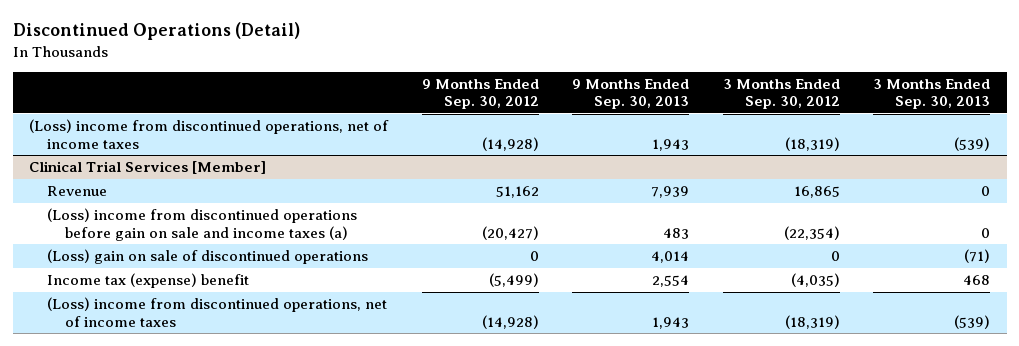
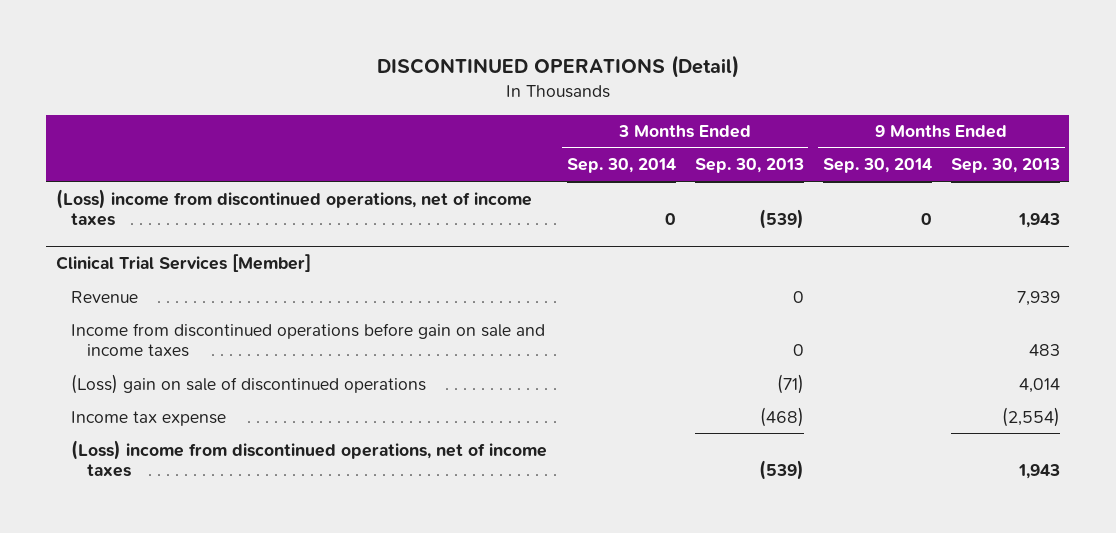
- Discontinued Operations (Detail)
+ DISCONTINUED OPERATIONS (Detail)
- | 9 Months Ended Sep. 30, 2012 | 9 Months Ended Sep. 30, 2013 | 3 Months Ended Sep. 30, 2012 | 3 Months Ended Sep. 30, 2013
+ | 3 Months Ended Sep. 30, 2014 | 3 Months Ended Sep. 30, 2013 | 9 Months Ended Sep. 30, 2014 | 9 Months Ended Sep. 30, 2013
@ Clinical Trial Services [Member]
- (Loss) income from discontinued operations before gain on sale and income taxes (a) | (20,427) | 483 | (22,354) | 0
+ Income from discontinued operations before gain on sale and income taxes | | 0 | | 483
- Income tax (expense) benefit | (5,499) | 2,554 | (4,035) | 468
+ Income tax expense | | (468) | | (2,554)

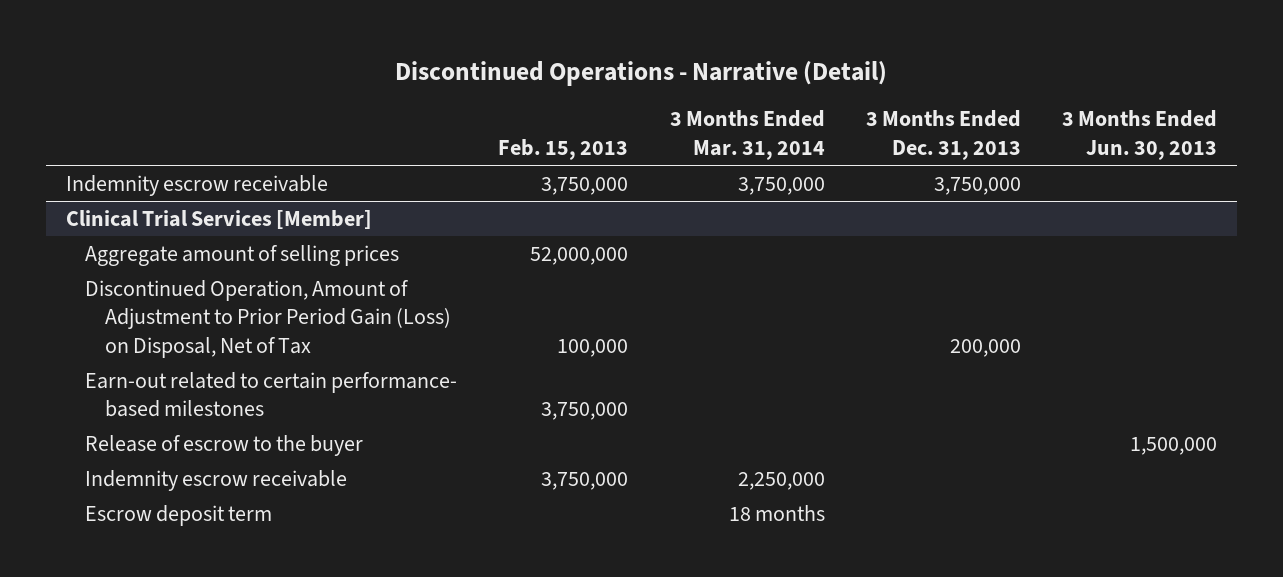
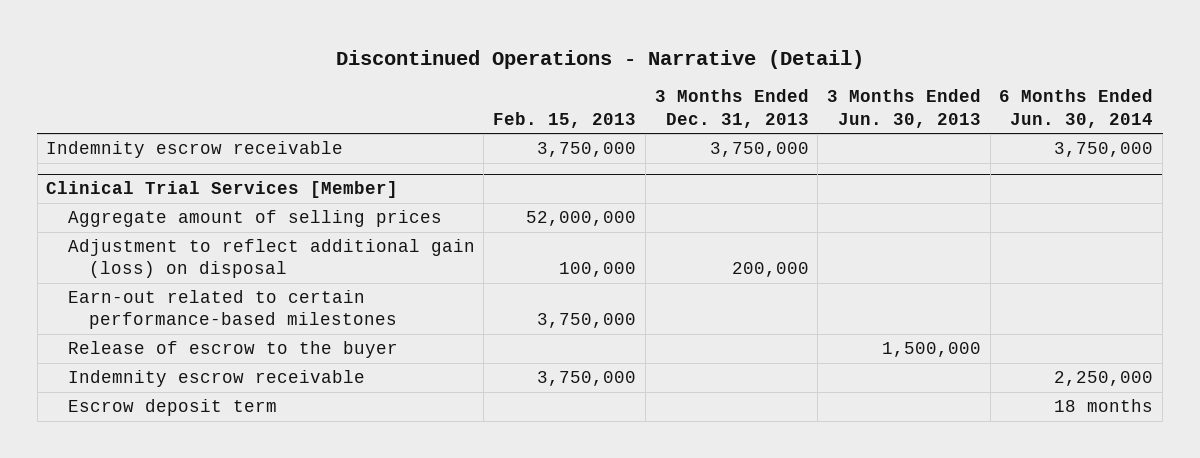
- | Feb. 15, 2013 | 3 Months Ended Mar. 31, 2014 | 3 Months Ended Dec. 31, 2013 | 3 Months Ended Jun. 30, 2013
+ | Feb. 15, 2013 | 3 Months Ended Dec. 31, 2013 | 3 Months Ended Jun. 30, 2013 | 6 Months Ended Jun. 30, 2014
@ Clinical Trial Services [Member]
- Discontinued Operation, Amount of Adjustment to Prior Period Gain (Loss) on Disposal, Net of Tax | 100,000 | | 200,000 |
- Earn-out related to certain performance- based milestones | 3,750,000 | | |
+ Adjustment to reflect additional gain (loss) on disposal | 100,000 | 200,000 | |
+ Earn-out related to certain performance-based milestones | 3,750,000 | | |

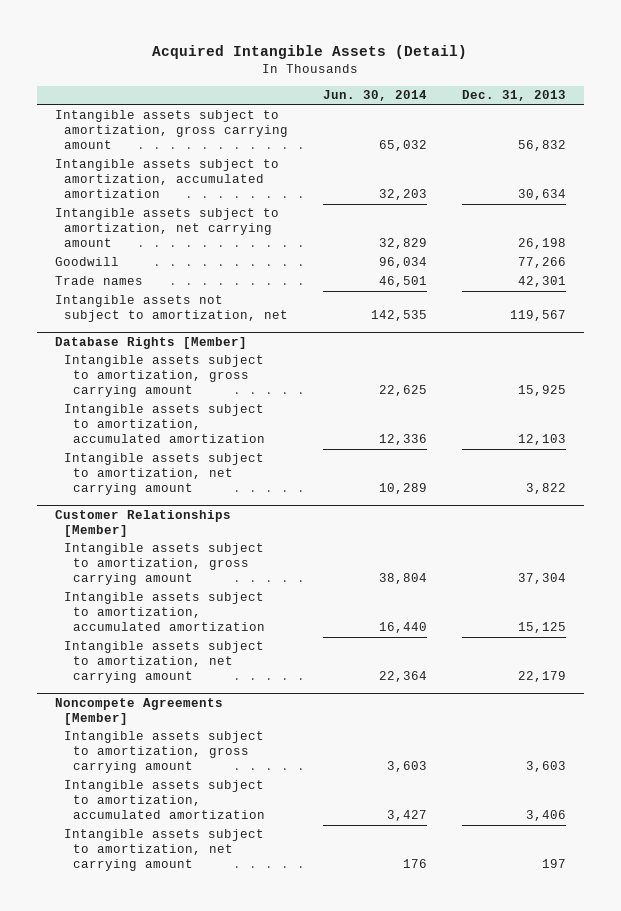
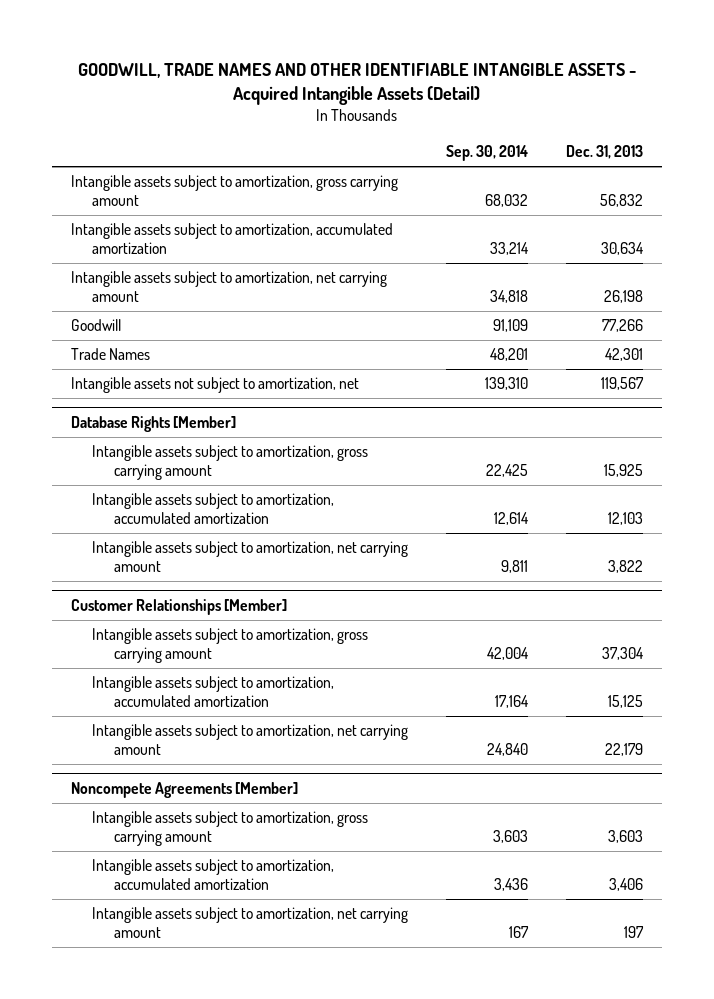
- Acquired Intangible Assets (Detail)
+ GOODWILL, TRADE NAMES AND OTHER IDENTIFIABLE INTANGIBLE ASSETS - Acquired Intangible Assets (Detail)
- | Jun. 30, 2014 | Dec. 31, 2013
+ | Sep. 30, 2014 | Dec. 31, 2013
- Trade names | 46,501 | 42,301
+ Trade Names | 48,201 | 42,301

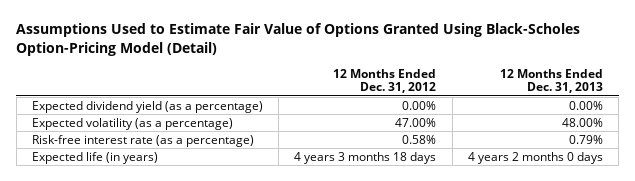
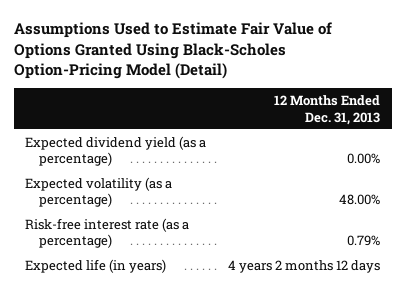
- | 12 Months Ended Dec. 31, 2012 | 12 Months Ended Dec. 31, 2013
+ | 12 Months Ended Dec. 31, 2013
- Expected life (in years) | 4 years 3 months 18 days | 4 years 2 months 0 days
+ Expected life (in years) | 4 years 2 months 12 days

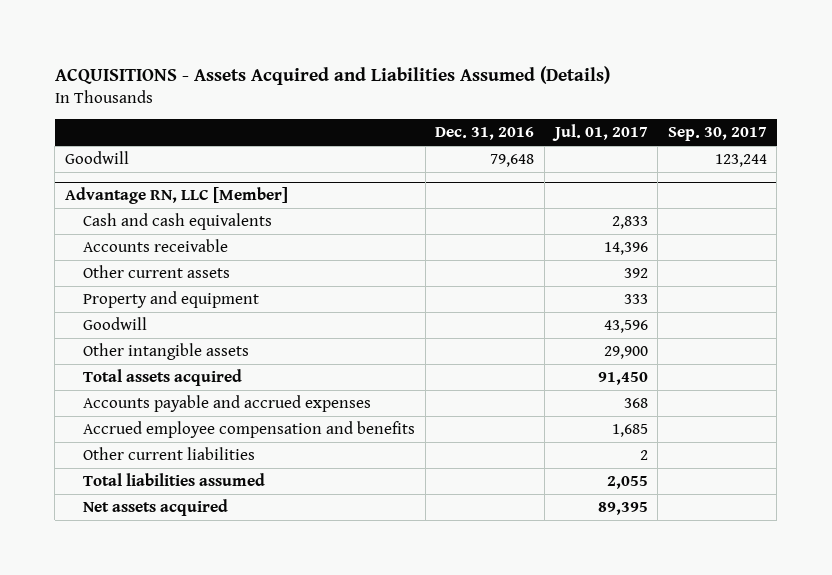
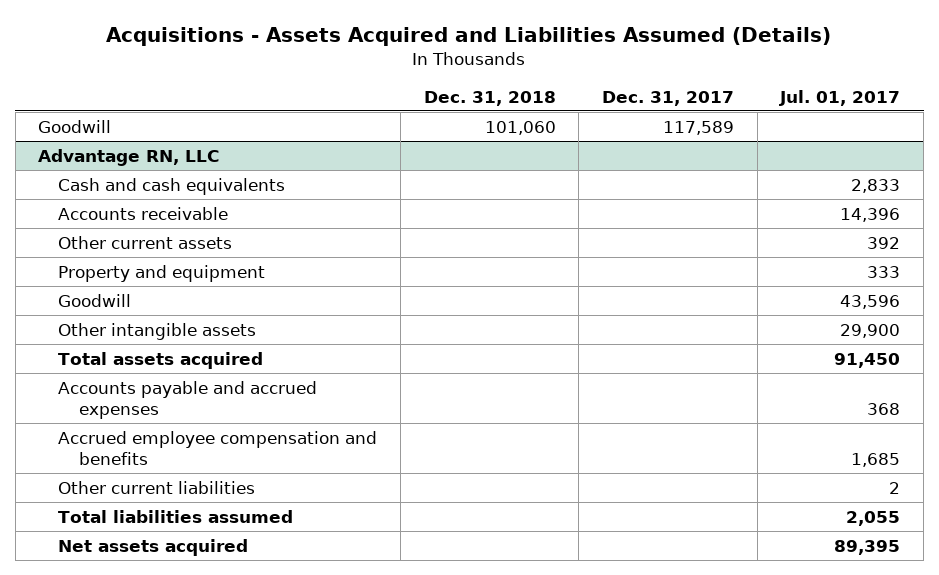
- ACQUISITIONS - Assets Acquired and Liabilities Assumed (Details)
+ Acquisitions - Assets Acquired and Liabilities Assumed (Details)
- | Dec. 31, 2016 | Jul. 01, 2017 | Sep. 30, 2017
+ | Dec. 31, 2018 | Dec. 31, 2017 | Jul. 01, 2017
- Advantage RN, LLC [Member]
+ Advantage RN, LLC

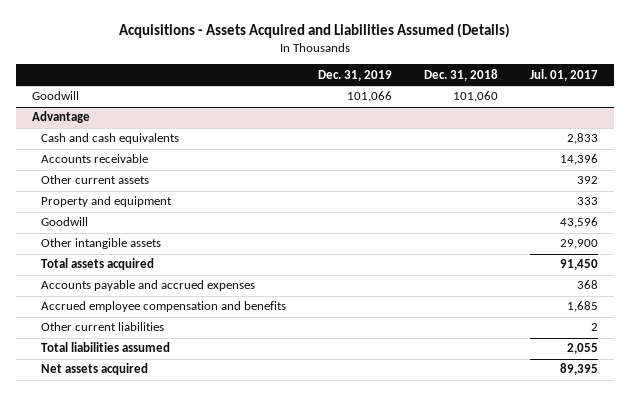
- | Dec. 31, 2018 | Dec. 31, 2017 | Jul. 01, 2017
+ | Dec. 31, 2019 | Dec. 31, 2018 | Jul. 01, 2017
- Advantage RN, LLC
+ Advantage

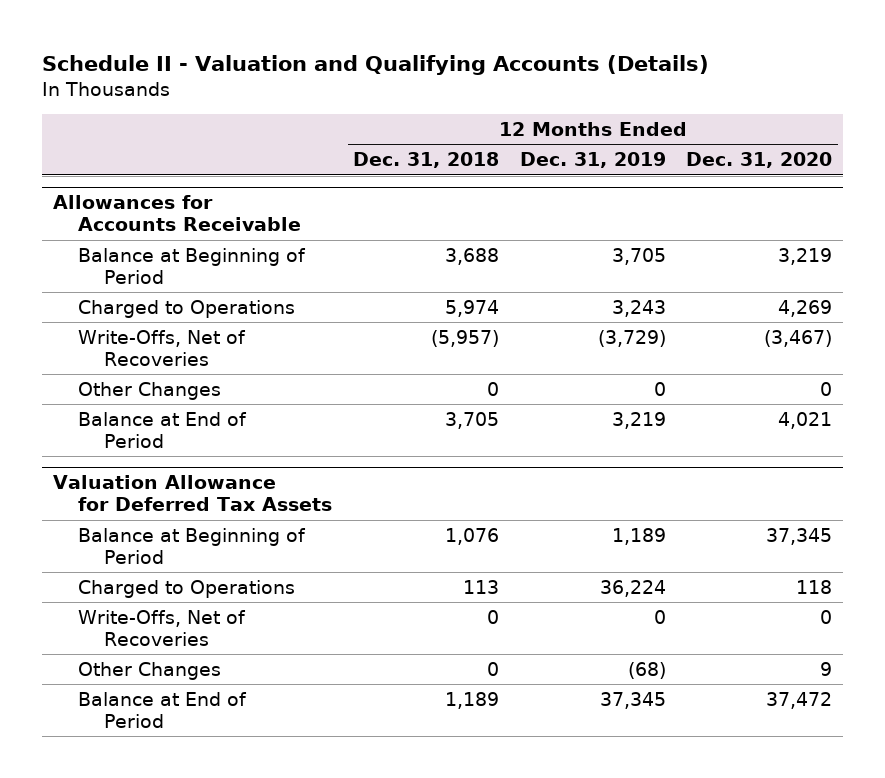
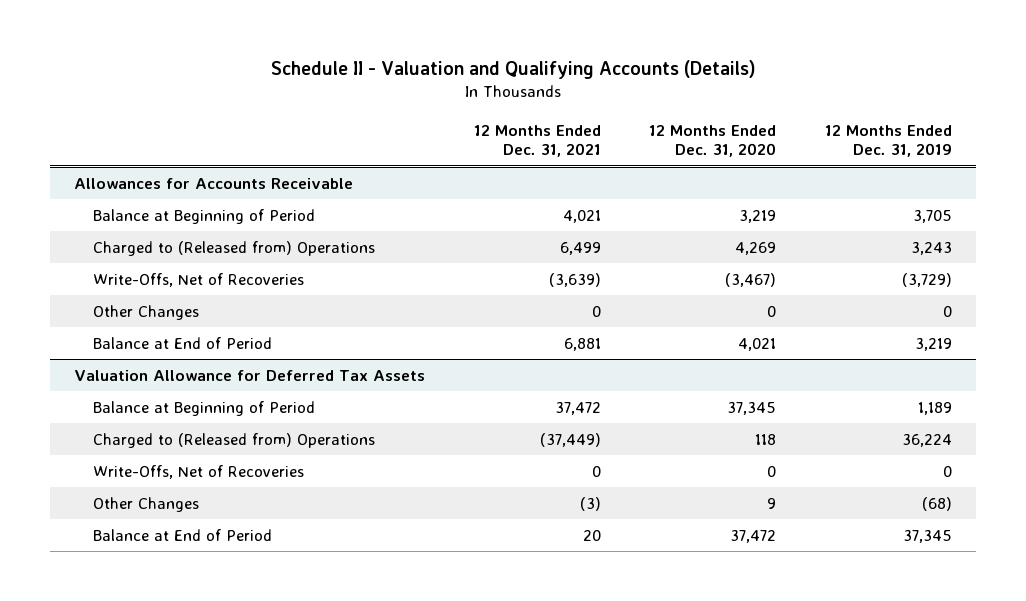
- | 12 Months Ended Dec. 31, 2018 | 12 Months Ended Dec. 31, 2019 | 12 Months Ended Dec. 31, 2020
+ | 12 Months Ended Dec. 31, 2021 | 12 Months Ended Dec. 31, 2020 | 12 Months Ended Dec. 31, 2019
@ Allowances for Accounts Receivable
- Charged to Operations | 5,974 | 3,243 | 4,269
+ Charged to (Released from) Operations | 6,499 | 4,269 | 3,243
@ Valuation Allowance for Deferred Tax Assets
- Charged to Operations | 113 | 36,224 | 118
+ Charged to (Released from) Operations | (37,449) | 118 | 36,224

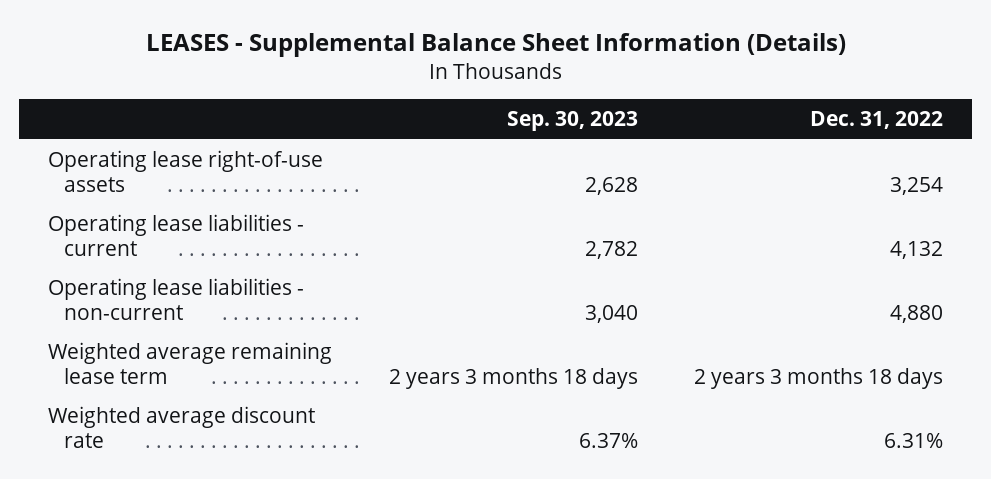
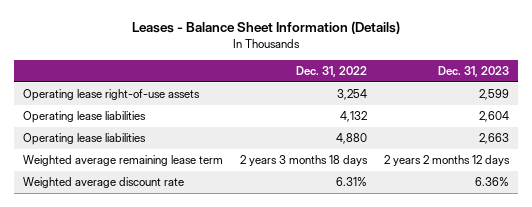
- LEASES - Supplemental Balance Sheet Information (Details)
+ Leases - Balance Sheet Information (Details)
- | Sep. 30, 2023 | Dec. 31, 2022
+ | Dec. 31, 2022 | Dec. 31, 2023
- Operating lease liabilities - current | 2,782 | 4,132
- Operating lease liabilities - non-current | 3,040 | 4,880
+ Operating lease liabilities | 4,132 | 2,604
+ Operating lease liabilities | 4,880 | 2,663

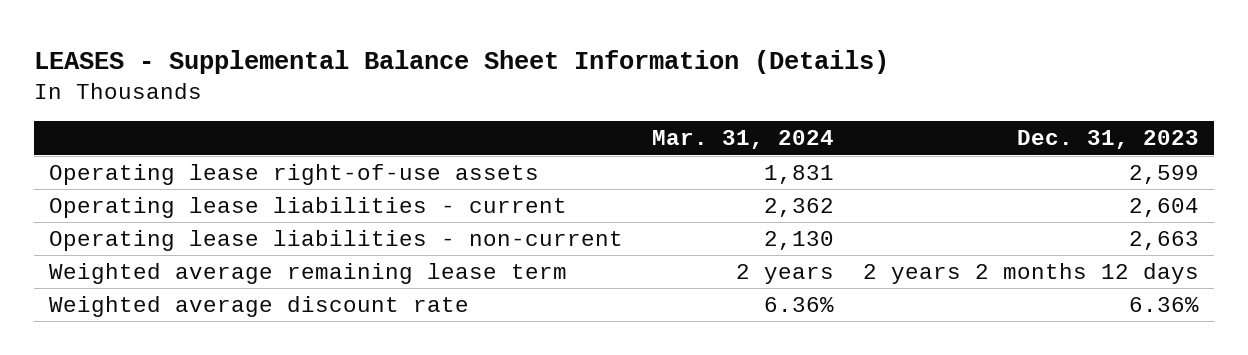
- Leases - Balance Sheet Information (Details)
+ LEASES - Supplemental Balance Sheet Information (Details)
- | Dec. 31, 2022 | Dec. 31, 2023
+ | Mar. 31, 2024 | Dec. 31, 2023
- Operating lease liabilities | 4,132 | 2,604
- Operating lease liabilities | 4,880 | 2,663
+ Operating lease liabilities - current | 2,362 | 2,604
+ Operating lease liabilities - non-current | 2,130 | 2,663

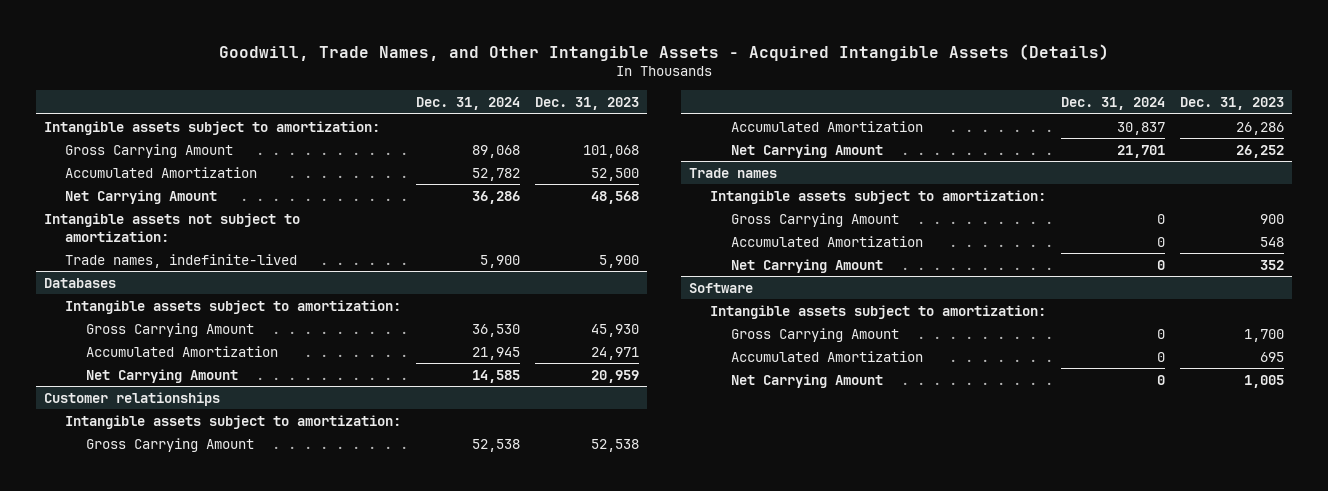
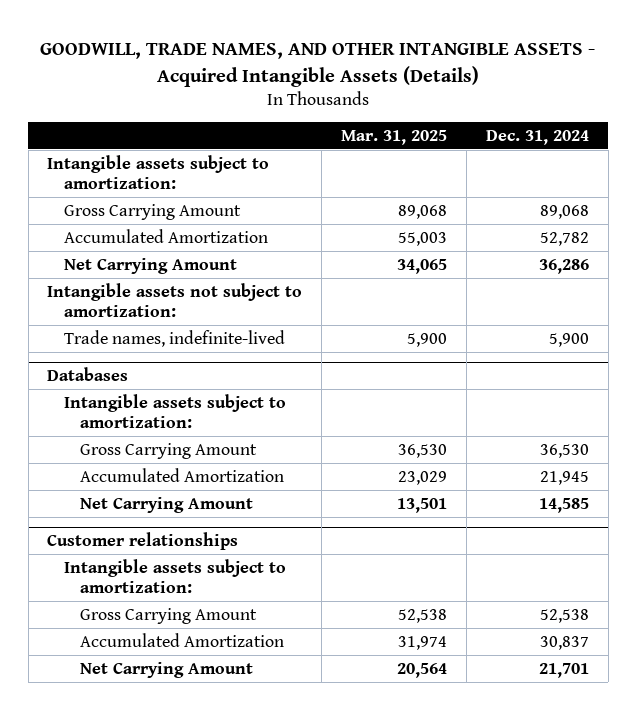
- Goodwill, Trade Names, and Other Intangible Assets - Acquired Intangible Assets (Details)
+ GOODWILL, TRADE NAMES, AND OTHER INTANGIBLE ASSETS - Acquired Intangible Assets (Details)
- | Dec. 31, 2024 | Dec. 31, 2023
+ | Mar. 31, 2025 | Dec. 31, 2024
- Trade names
- Intangible assets subject to amortization:
- Gross Carrying Amount | 0 | 900
- Accumulated Amortization | 0 | 548
- Net Carrying Amount | 0 | 352
- Software
- Intangible assets subject to amortization:
- Gross Carrying Amount | 0 | 1,700
- Accumulated Amortization | 0 | 695
- Net Carrying Amount | 0 | 1,005

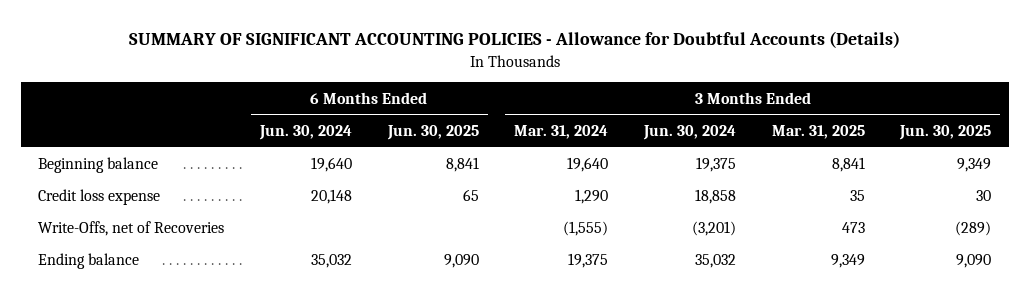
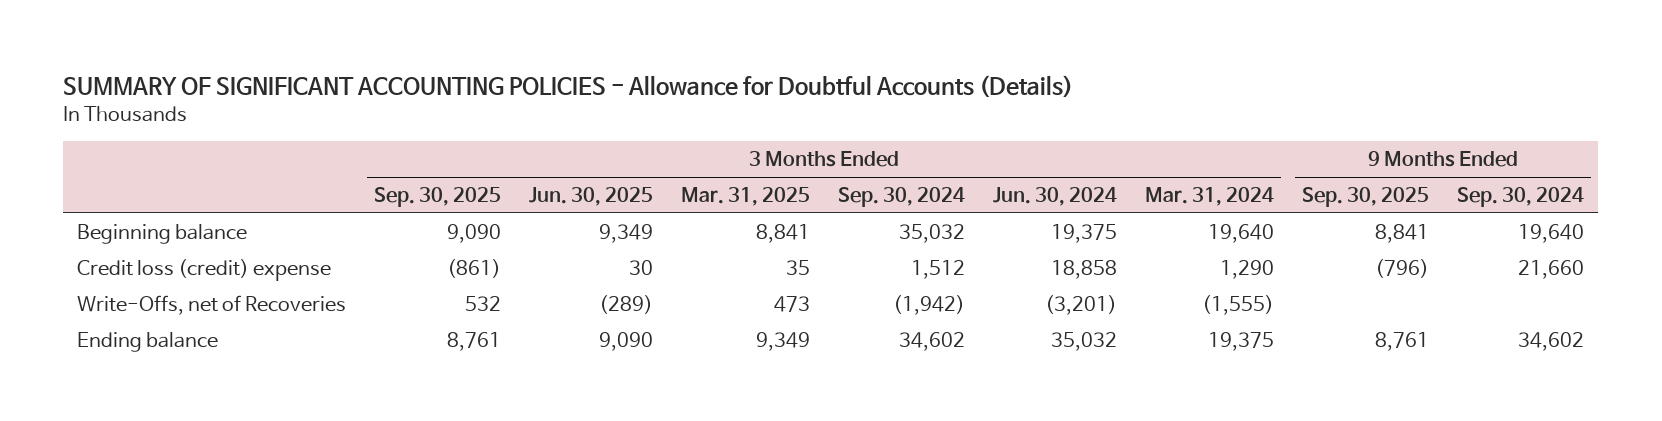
- | 6 Months Ended Jun. 30, 2024 | 6 Months Ended Jun. 30, 2025 | 3 Months Ended Mar. 31, 2024 | 3 Months Ended Jun. 30, 2024 | 3 Months Ended Mar. 31, 2025 | 3 Months Ended Jun. 30, 2025
+ | 3 Months Ended Sep. 30, 2025 | 3 Months Ended Jun. 30, 2025 | 3 Months Ended Mar. 31, 2025 | 3 Months Ended Sep. 30, 2024 | 3 Months Ended Jun. 30, 2024 | 3 Months Ended Mar. 31, 2024 | 9 Months Ended Sep. 30, 2025 | 9 Months Ended Sep. 30, 2024
- Credit loss expense | 20,148 | 65 | 1,290 | 18,858 | 35 | 30
+ Credit loss (credit) expense | (861) | 30 | 35 | 1,512 | 18,858 | 1,290 | (796) | 21,660

